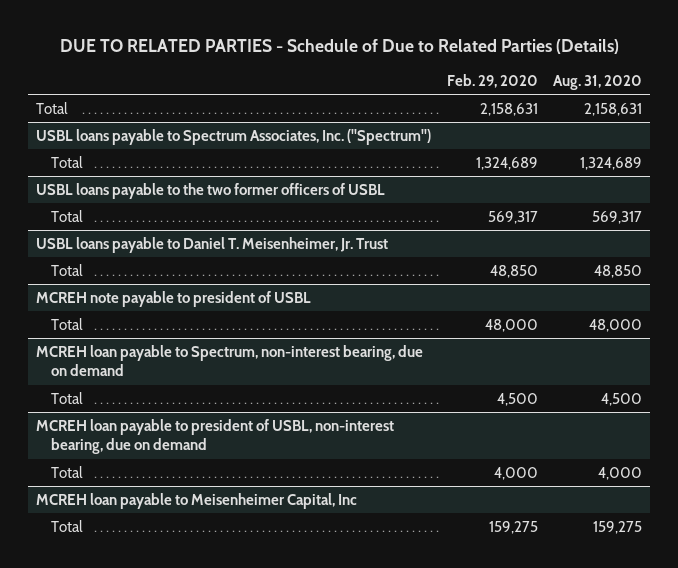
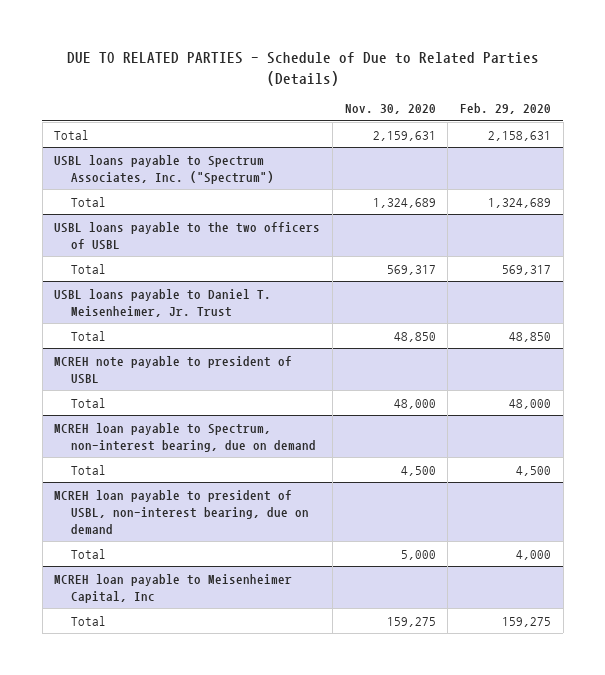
- | Feb. 29, 2020 | Aug. 31, 2020
+ | Nov. 30, 2020 | Feb. 29, 2020
- USBL loans payable to the two former officers of USBL
+ USBL loans payable to the two officers of USBL

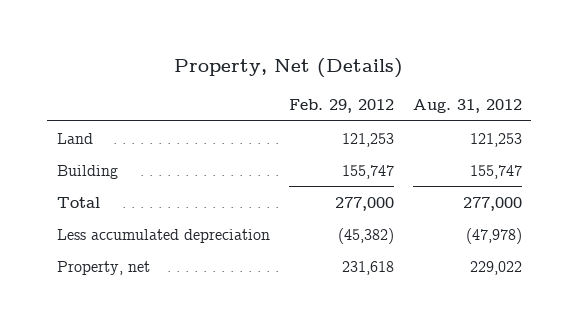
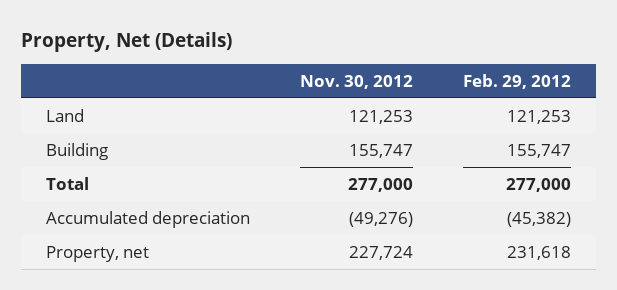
- | Feb. 29, 2012 | Aug. 31, 2012
+ | Nov. 30, 2012 | Feb. 29, 2012
- Less accumulated depreciation | (45,382) | (47,978)
+ Accumulated depreciation | (49,276) | (45,382)

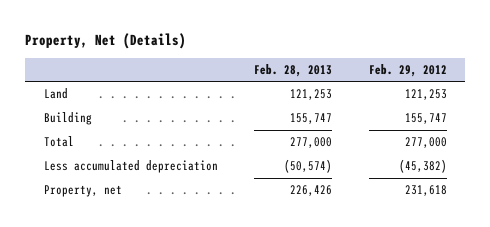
- | Nov. 30, 2012 | Feb. 29, 2012
+ | Feb. 28, 2013 | Feb. 29, 2012
- Accumulated depreciation | (49,276) | (45,382)
+ Less accumulated depreciation | (50,574) | (45,382)

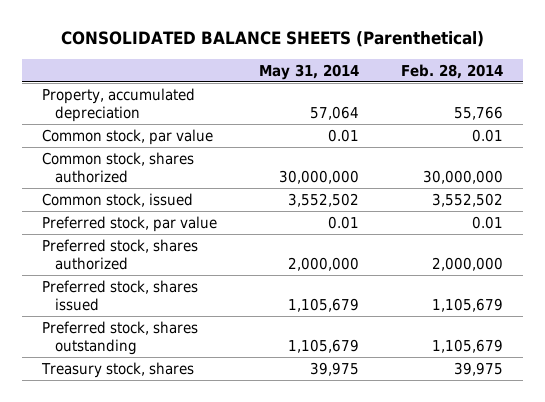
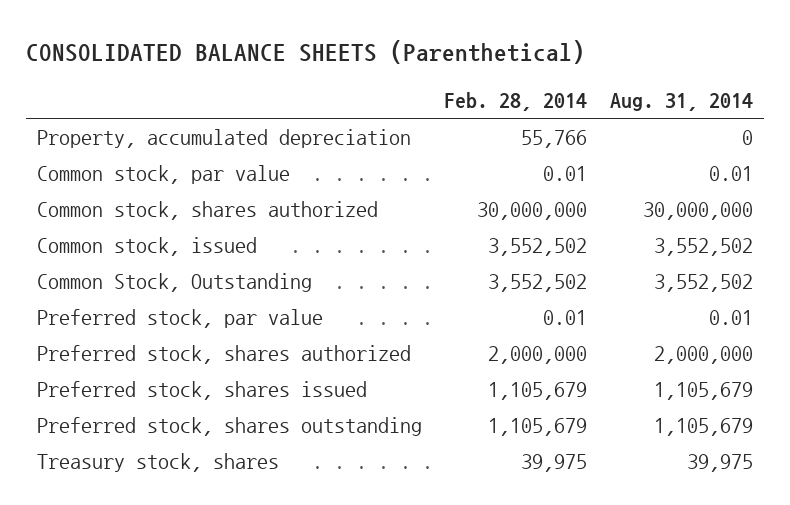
- | May 31, 2014 | Feb. 28, 2014
+ | Feb. 28, 2014 | Aug. 31, 2014
+ Common Stock, Outstanding | 3,552,502 | 3,552,502

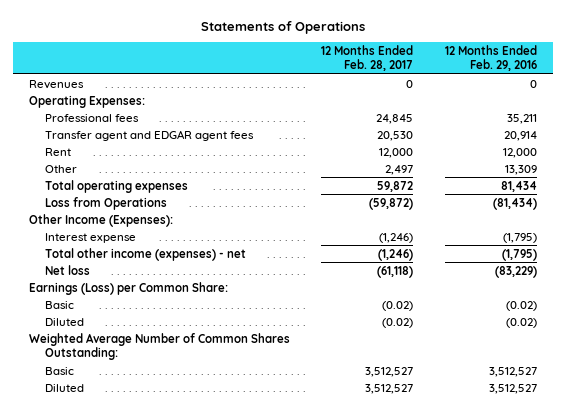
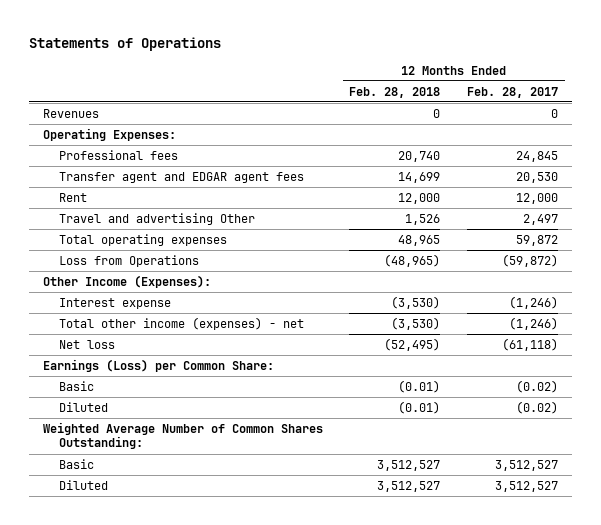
- | 12 Months Ended Feb. 28, 2017 | 12 Months Ended Feb. 29, 2016
+ | 12 Months Ended Feb. 28, 2018 | 12 Months Ended Feb. 28, 2017
- Other | 2,497 | 13,309
+ Travel and advertising Other | 1,526 | 2,497

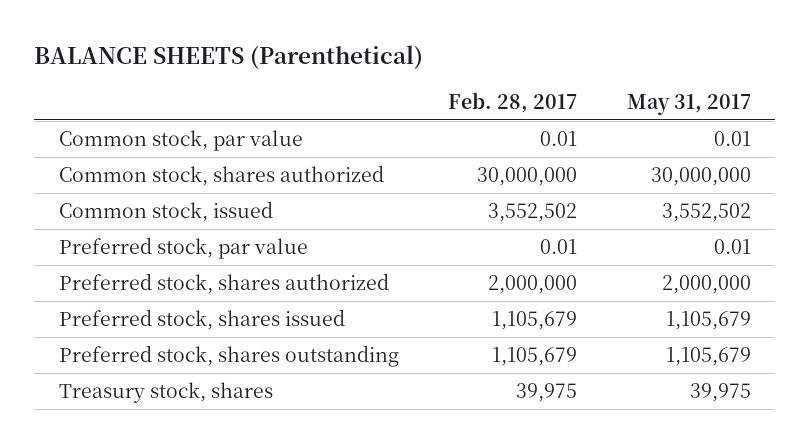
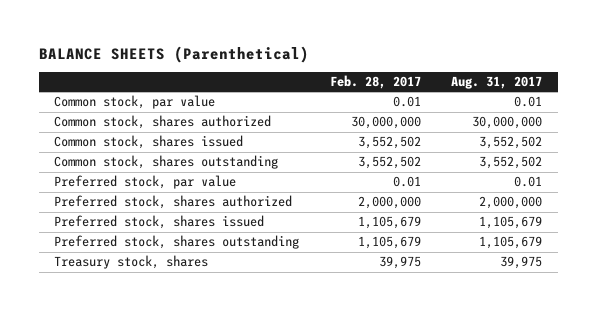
- | Feb. 28, 2017 | May 31, 2017
+ | Feb. 28, 2017 | Aug. 31, 2017
- Common stock, issued | 3,552,502 | 3,552,502
+ Common stock, shares issued | 3,552,502 | 3,552,502
+ Common stock, shares outstanding | 3,552,502 | 3,552,502

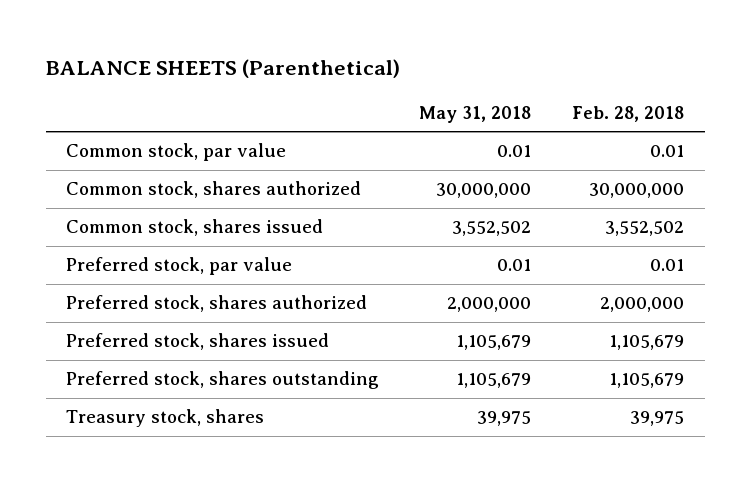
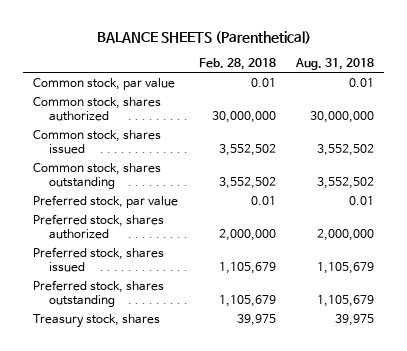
- | May 31, 2018 | Feb. 28, 2018
+ | Feb. 28, 2018 | Aug. 31, 2018
+ Common stock, shares outstanding | 3,552,502 | 3,552,502

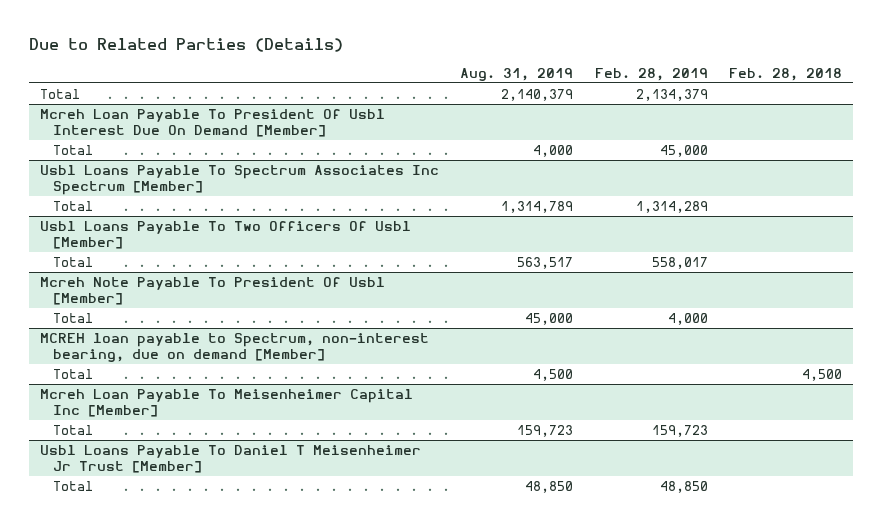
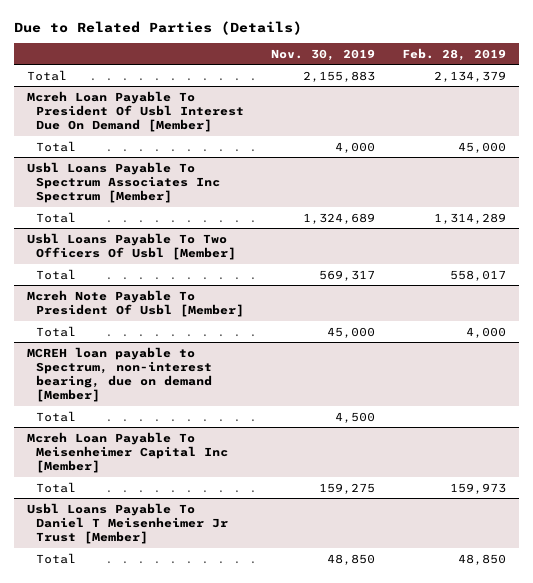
- | Aug. 31, 2019 | Feb. 28, 2019 | Feb. 28, 2018
+ | Nov. 30, 2019 | Feb. 28, 2019
@ Mcreh Loan Payable To Meisenheimer Capital Inc [Member]
- Total | 159,723 | 159,723 |
+ Total | 159,275 | 159,973

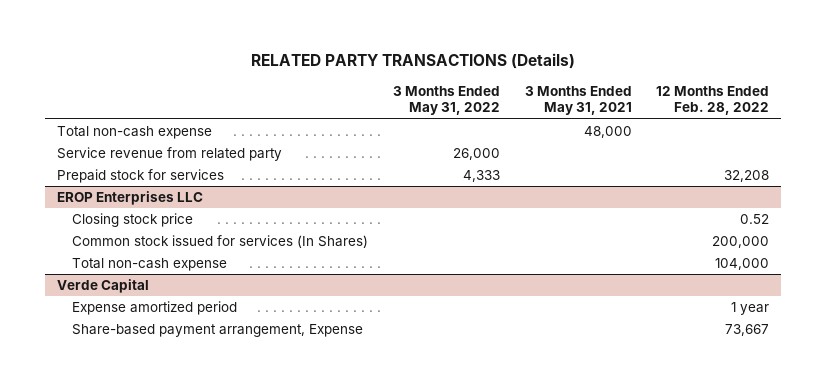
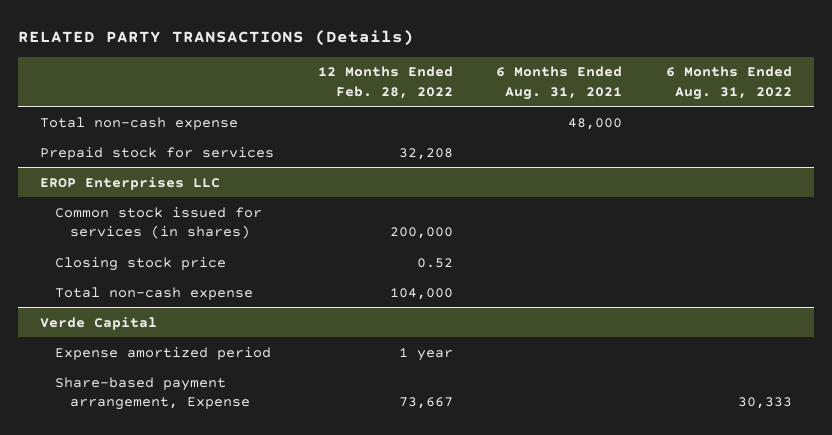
- | 3 Months Ended May 31, 2022 | 3 Months Ended May 31, 2021 | 12 Months Ended Feb. 28, 2022
+ | 12 Months Ended Feb. 28, 2022 | 6 Months Ended Aug. 31, 2021 | 6 Months Ended Aug. 31, 2022
- Service revenue from related party | 26,000 | |
@ EROP Enterprises LLC
+ Common stock issued for services (in shares) | 200,000 | |
- Common stock issued for services (In Shares) | | | 200,000

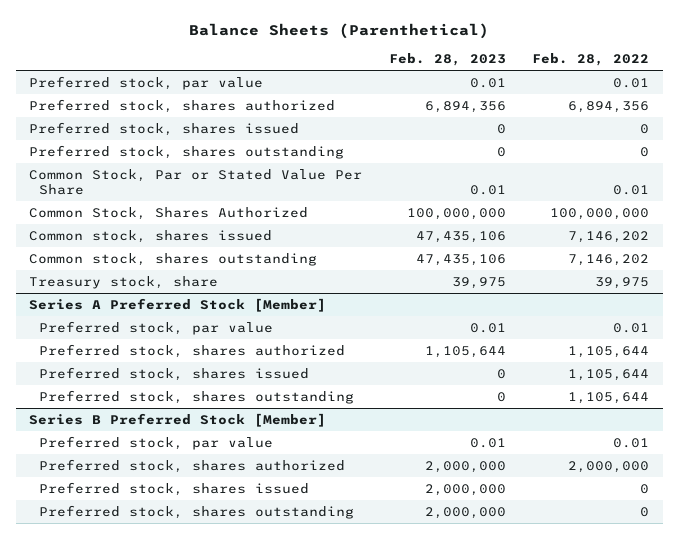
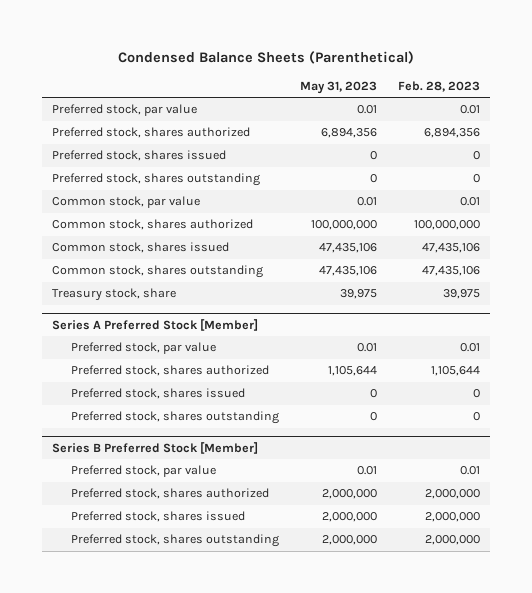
- Balance Sheets (Parenthetical)
+ Condensed Balance Sheets (Parenthetical)
- | Feb. 28, 2023 | Feb. 28, 2022
+ | May 31, 2023 | Feb. 28, 2023
- Common Stock, Par or Stated Value Per Share | 0.01 | 0.01
- Common Stock, Shares Authorized | 100,000,000 | 100,000,000
+ Common stock, par value | 0.01 | 0.01
+ Common stock, shares authorized | 100,000,000 | 100,000,000

